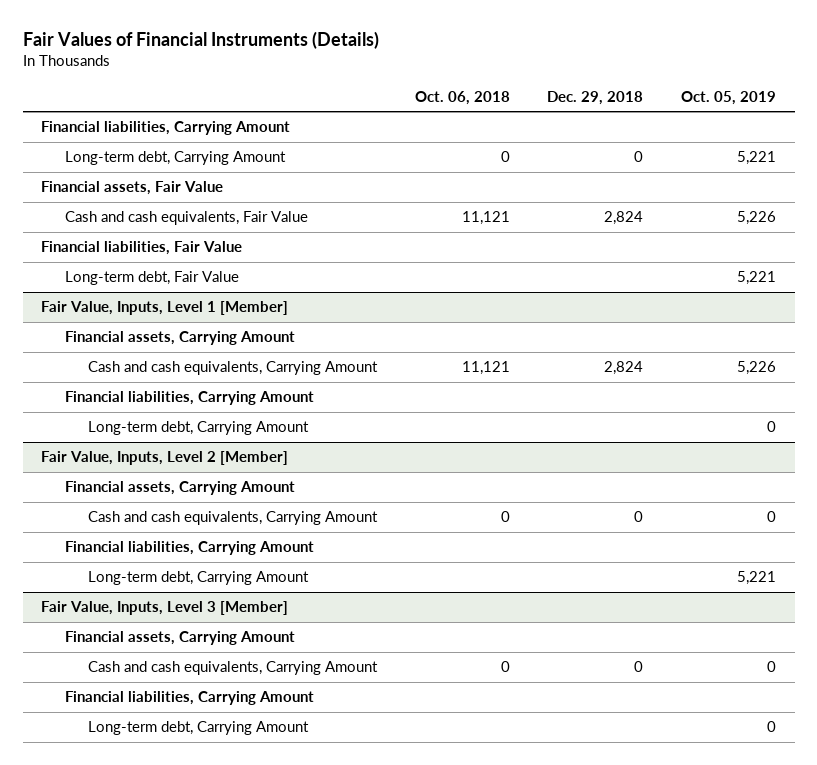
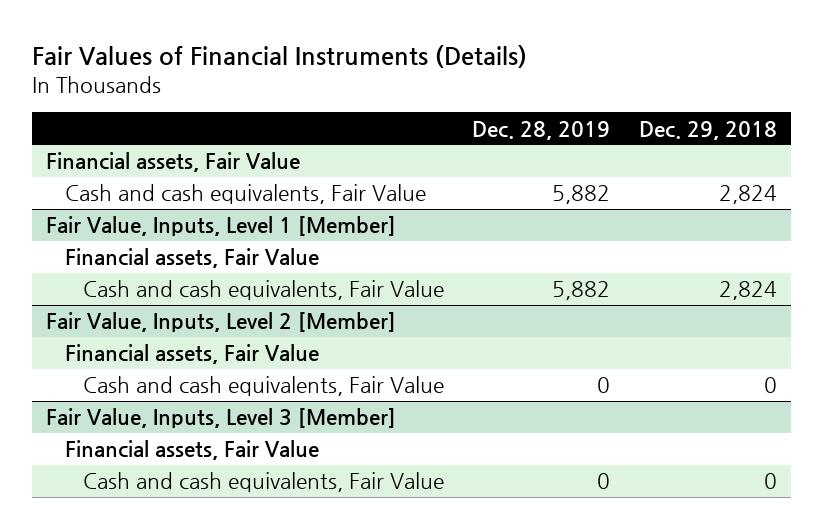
- | Oct. 06, 2018 | Dec. 29, 2018 | Oct. 05, 2019
+ | Dec. 28, 2019 | Dec. 29, 2018
- Financial liabilities, Carrying Amount
- Long-term debt, Carrying Amount | 0 | 0 | 5,221
- Financial liabilities, Fair Value
- Long-term debt, Fair Value | | | 5,221
@ Fair Value, Inputs, Level 1 [Member]
- Financial assets, Carrying Amount
- Cash and cash equivalents, Carrying Amount | 11,121 | 2,824 | 5,226
- Financial liabilities, Carrying Amount
- Long-term debt, Carrying Amount | | | 0
+ Financial assets, Fair Value
+ Cash and cash equivalents, Fair Value | 5,882 | 2,824
@ Fair Value, Inputs, Level 2 [Member]
- Financial assets, Carrying Amount
- Cash and cash equivalents, Carrying Amount | 0 | 0 | 0
- Financial liabilities, Carrying Amount
- Long-term debt, Carrying Amount | | | 5,221
+ Financial assets, Fair Value
+ Cash and cash equivalents, Fair Value | 0 | 0
@ Fair Value, Inputs, Level 3 [Member]
- Financial assets, Carrying Amount
- Cash and cash equivalents, Carrying Amount | 0 | 0 | 0
- Financial liabilities, Carrying Amount
- Long-term debt, Carrying Amount | | | 0
+ Financial assets, Fair Value
+ Cash and cash equivalents, Fair Value | 0 | 0

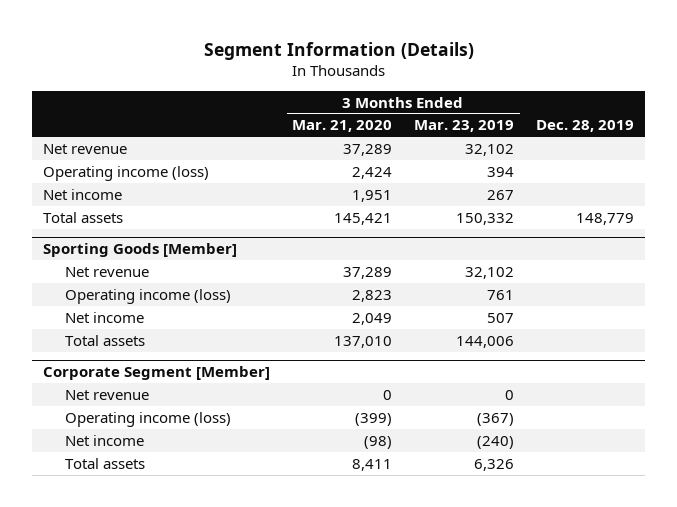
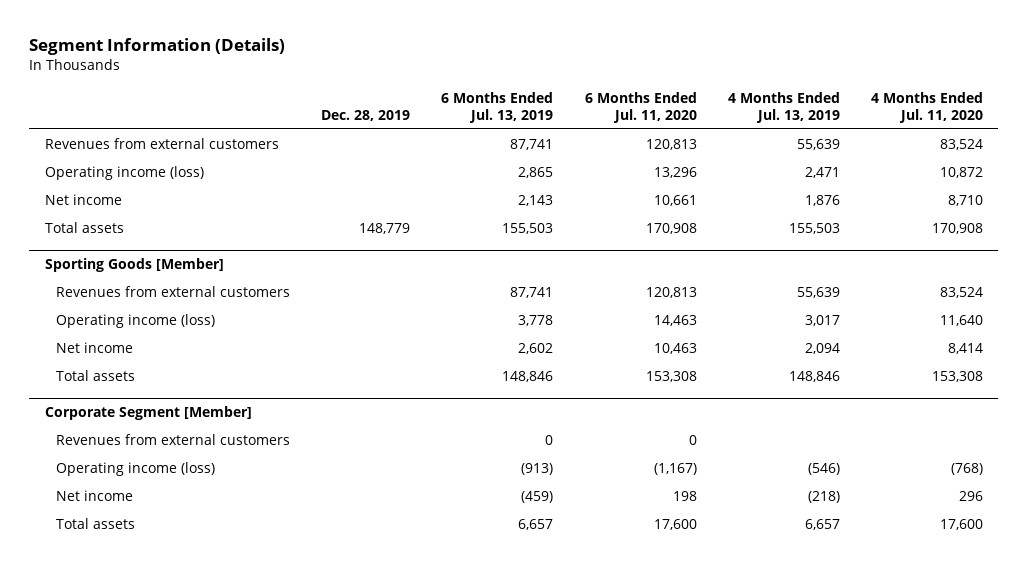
- | 3 Months Ended Mar. 21, 2020 | 3 Months Ended Mar. 23, 2019 | Dec. 28, 2019
+ | Dec. 28, 2019 | 6 Months Ended Jul. 13, 2019 | 6 Months Ended Jul. 11, 2020 | 4 Months Ended Jul. 13, 2019 | 4 Months Ended Jul. 11, 2020
- Net revenue | 37,289 | 32,102 |
+ Revenues from external customers | | 87,741 | 120,813 | 55,639 | 83,524
@ Sporting Goods [Member]
- Net revenue | 37,289 | 32,102 |
+ Revenues from external customers | | 87,741 | 120,813 | 55,639 | 83,524
@ Corporate Segment [Member]
- Net revenue | 0 | 0 |
+ Revenues from external customers | | 0 | 0 | |

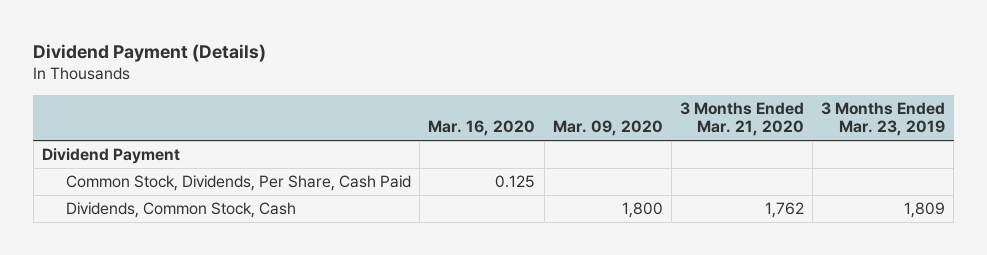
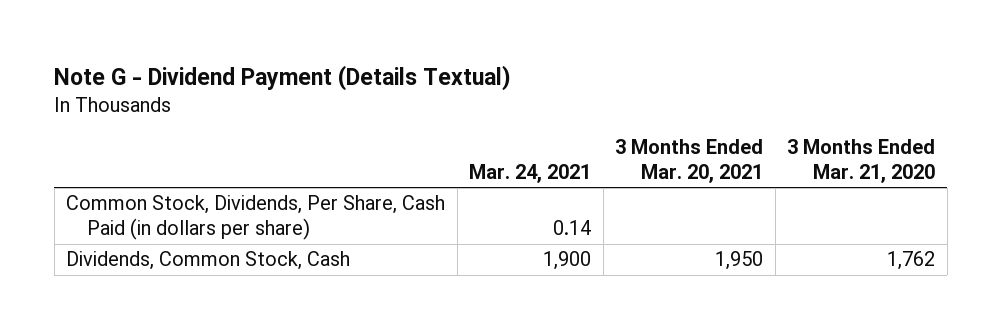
- Dividend Payment (Details)
+ Note G - Dividend Payment (Details Textual)
- | Mar. 16, 2020 | Mar. 09, 2020 | 3 Months Ended Mar. 21, 2020 | 3 Months Ended Mar. 23, 2019
+ | Mar. 24, 2021 | 3 Months Ended Mar. 20, 2021 | 3 Months Ended Mar. 21, 2020
- Dividend Payment
- Common Stock, Dividends, Per Share, Cash Paid | 0.125 | | |
+ Common Stock, Dividends, Per Share, Cash Paid (in dollars per share) | 0.14 | |

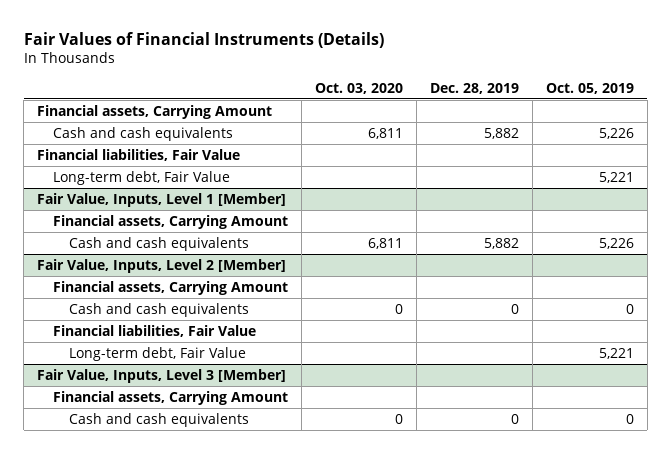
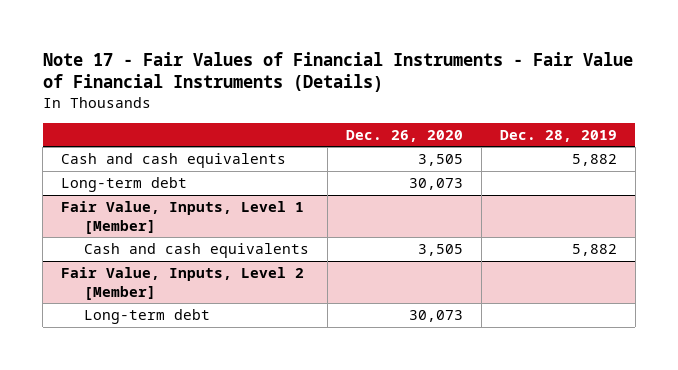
- Fair Values of Financial Instruments (Details)
+ Note 17 - Fair Values of Financial Instruments - Fair Value of Financial Instruments (Details)
- | Oct. 03, 2020 | Dec. 28, 2019 | Oct. 05, 2019
+ | Dec. 26, 2020 | Dec. 28, 2019
- Financial assets, Carrying Amount
- Financial liabilities, Fair Value
- Long-term debt, Fair Value | | | 5,221
+ Long-term debt | 30,073 |
@ Fair Value, Inputs, Level 1 [Member]
- Financial assets, Carrying Amount
@ Fair Value, Inputs, Level 2 [Member]
- Financial assets, Carrying Amount
- Cash and cash equivalents | 0 | 0 | 0
- Financial liabilities, Fair Value
- Long-term debt, Fair Value | | | 5,221
- Fair Value, Inputs, Level 3 [Member]
- Financial assets, Carrying Amount
- Cash and cash equivalents | 0 | 0 | 0
@ Fair Value, Inputs, Level 2 [Member]
+ Long-term debt | 30,073 |

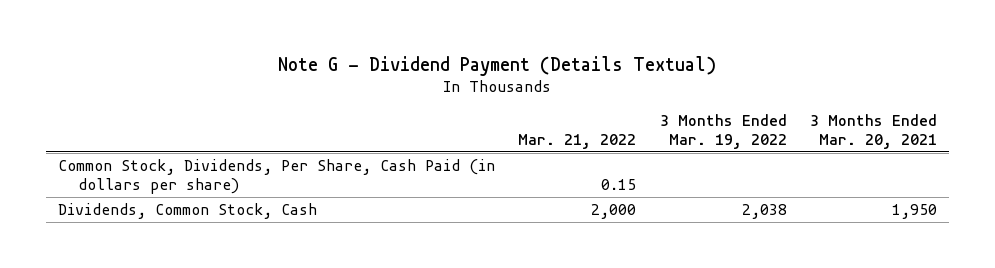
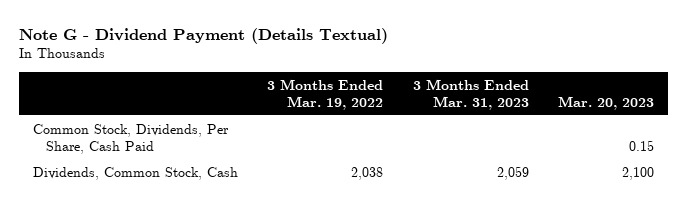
- | Mar. 21, 2022 | 3 Months Ended Mar. 19, 2022 | 3 Months Ended Mar. 20, 2021
+ | 3 Months Ended Mar. 19, 2022 | 3 Months Ended Mar. 31, 2023 | Mar. 20, 2023
- Common Stock, Dividends, Per Share, Cash Paid (in dollars per share) | 0.15 | |
+ Common Stock, Dividends, Per Share, Cash Paid | | | 0.15

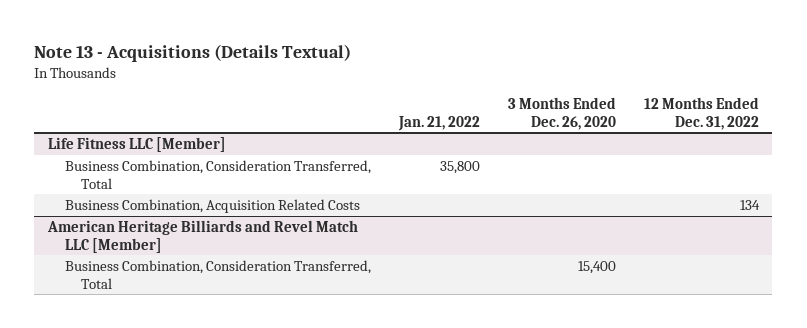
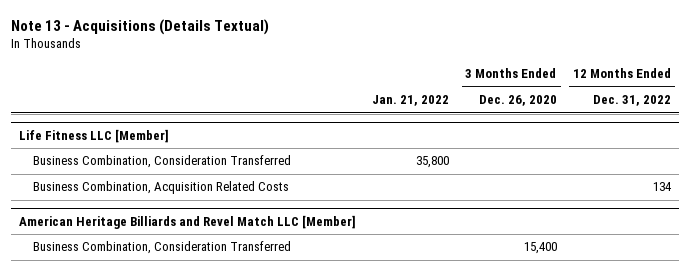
@ Life Fitness LLC [Member]
- Business Combination, Consideration Transferred, Total | 35,800 | |
+ Business Combination, Consideration Transferred | 35,800 | |
@ American Heritage Billiards and Revel Match LLC [Member]
- Business Combination, Consideration Transferred, Total | | 15,400 |
+ Business Combination, Consideration Transferred | | 15,400 |

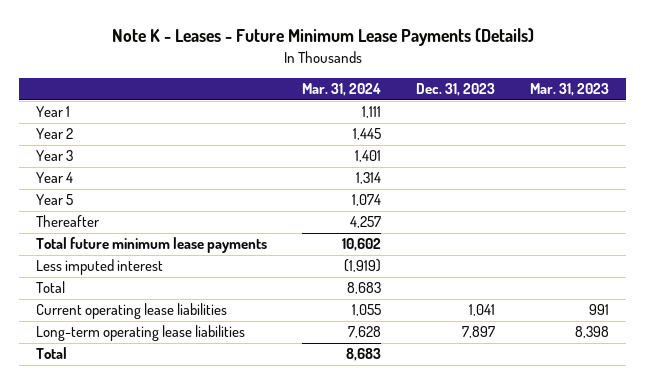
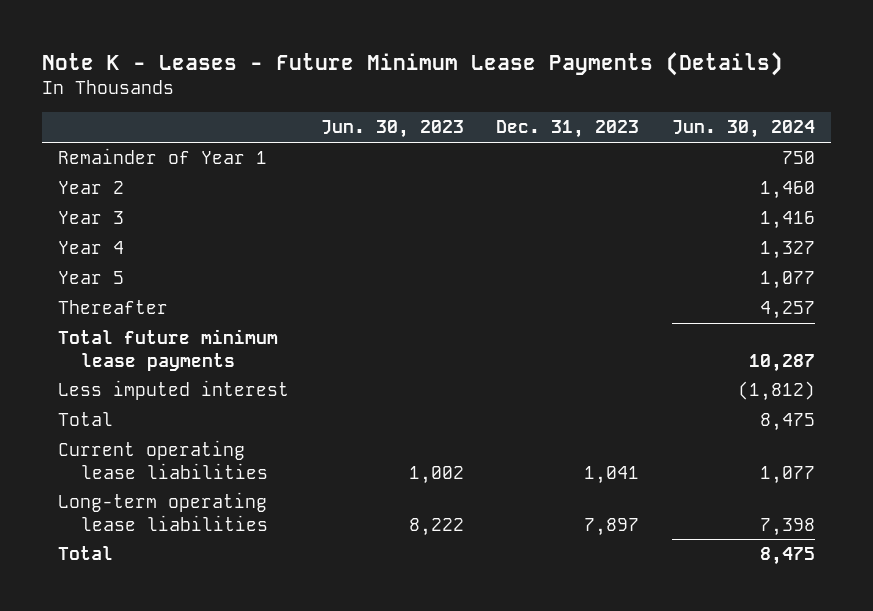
- | Mar. 31, 2024 | Dec. 31, 2023 | Mar. 31, 2023
+ | Jun. 30, 2023 | Dec. 31, 2023 | Jun. 30, 2024
- Year 1 | 1,111 | |
+ Remainder of Year 1 | | | 750

